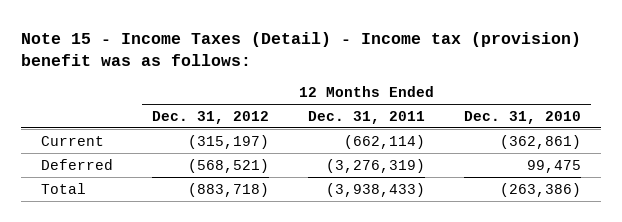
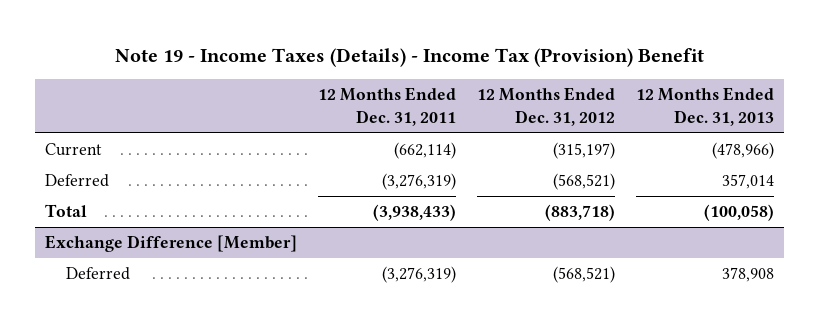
- Note 15 - Income Taxes (Detail) - Income tax (provision) benefit was as follows:
+ Note 19 - Income Taxes (Details) - Income Tax (Provision) Benefit
- | 12 Months Ended Dec. 31, 2012 | 12 Months Ended Dec. 31, 2011 | 12 Months Ended Dec. 31, 2010
+ | 12 Months Ended Dec. 31, 2011 | 12 Months Ended Dec. 31, 2012 | 12 Months Ended Dec. 31, 2013
+ Exchange Difference [Member]
+ Deferred | (3,276,319) | (568,521) | 378,908

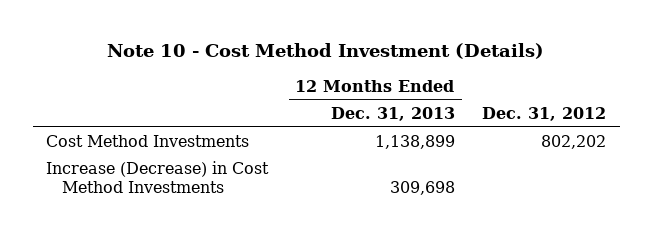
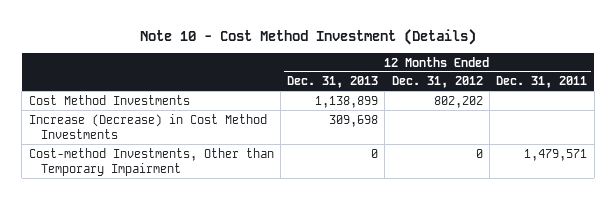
- | 12 Months Ended Dec. 31, 2013 | Dec. 31, 2012
+ | 12 Months Ended Dec. 31, 2013 | 12 Months Ended Dec. 31, 2012 | 12 Months Ended Dec. 31, 2011
+ Cost-method Investments, Other than Temporary Impairment | 0 | 0 | 1,479,571

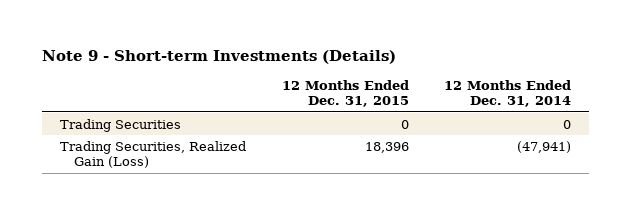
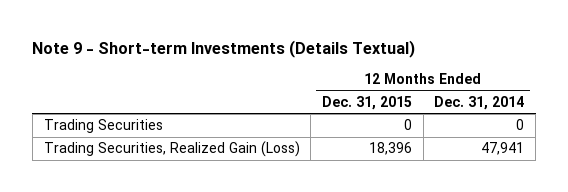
- Note 9 - Short-term Investments (Details)
+ Note 9 - Short-term Investments (Details Textual)
- Trading Securities, Realized Gain (Loss) | 18,396 | (47,941)
+ Trading Securities, Realized Gain (Loss) | 18,396 | 47,941

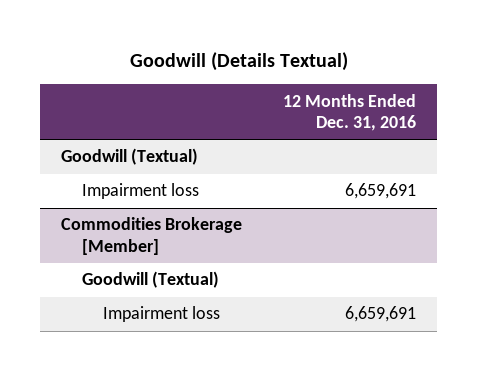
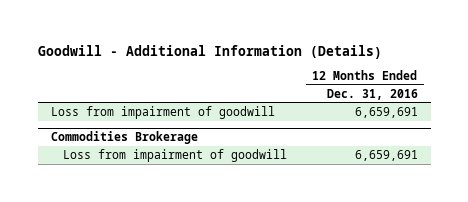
- Goodwill (Details Textual)
+ Goodwill - Additional Information (Details)
- Goodwill (Textual)
- Impairment loss | 6,659,691
- Commodities Brokerage [Member]
- Goodwill (Textual)
- Impairment loss | 6,659,691
+ Loss from impairment of goodwill | 6,659,691
+ Commodities Brokerage
+ Loss from impairment of goodwill | 6,659,691

